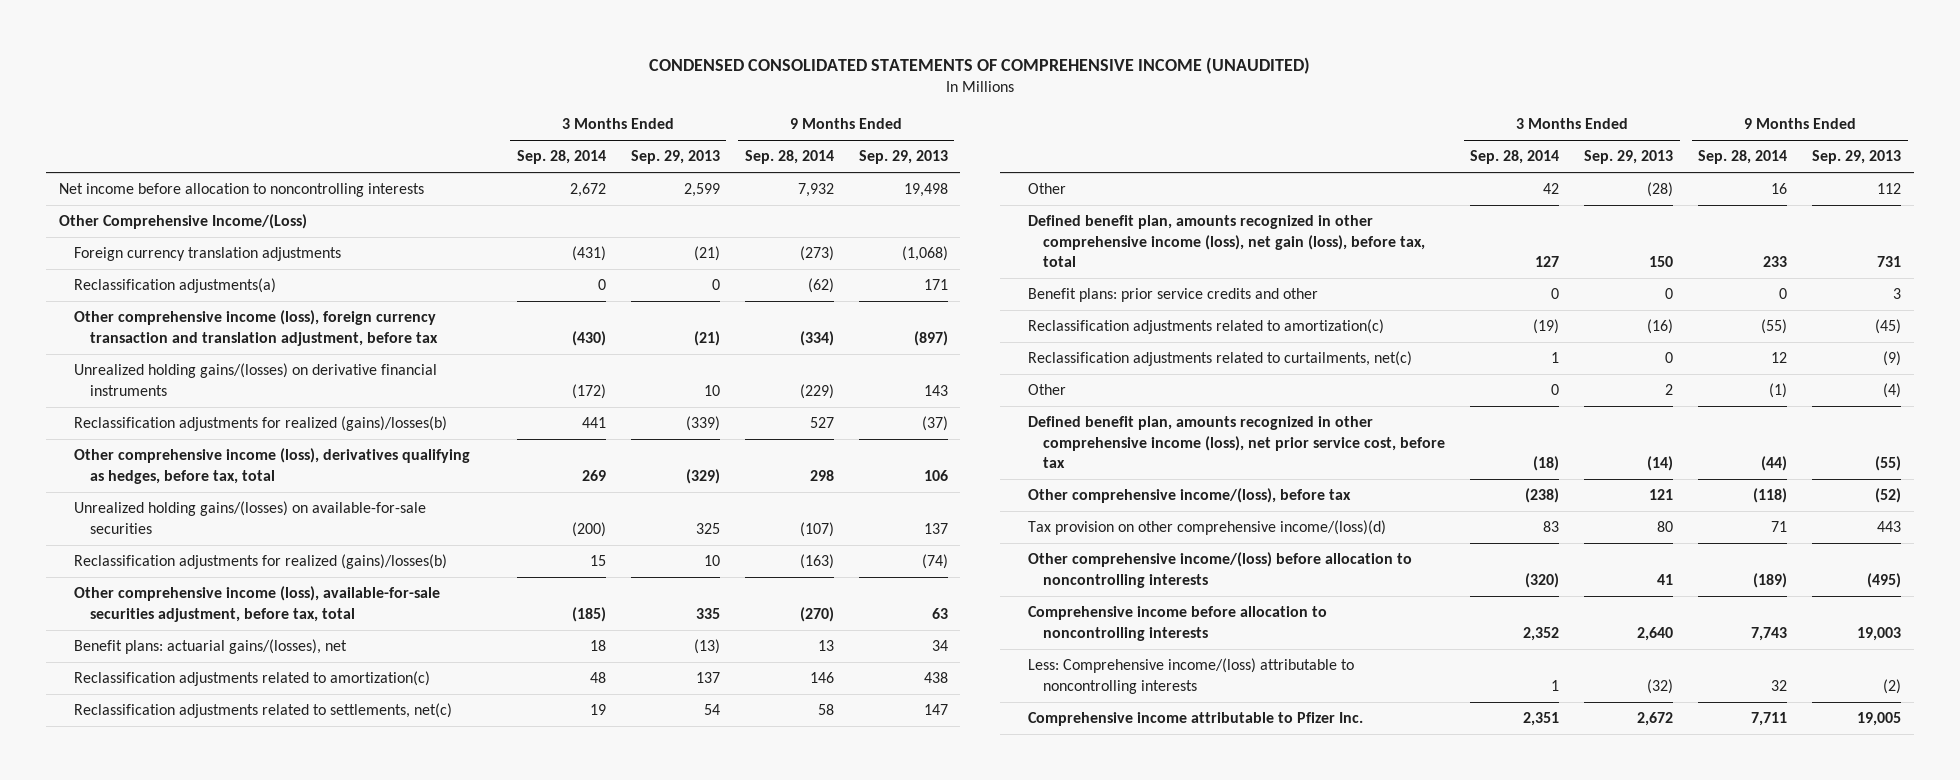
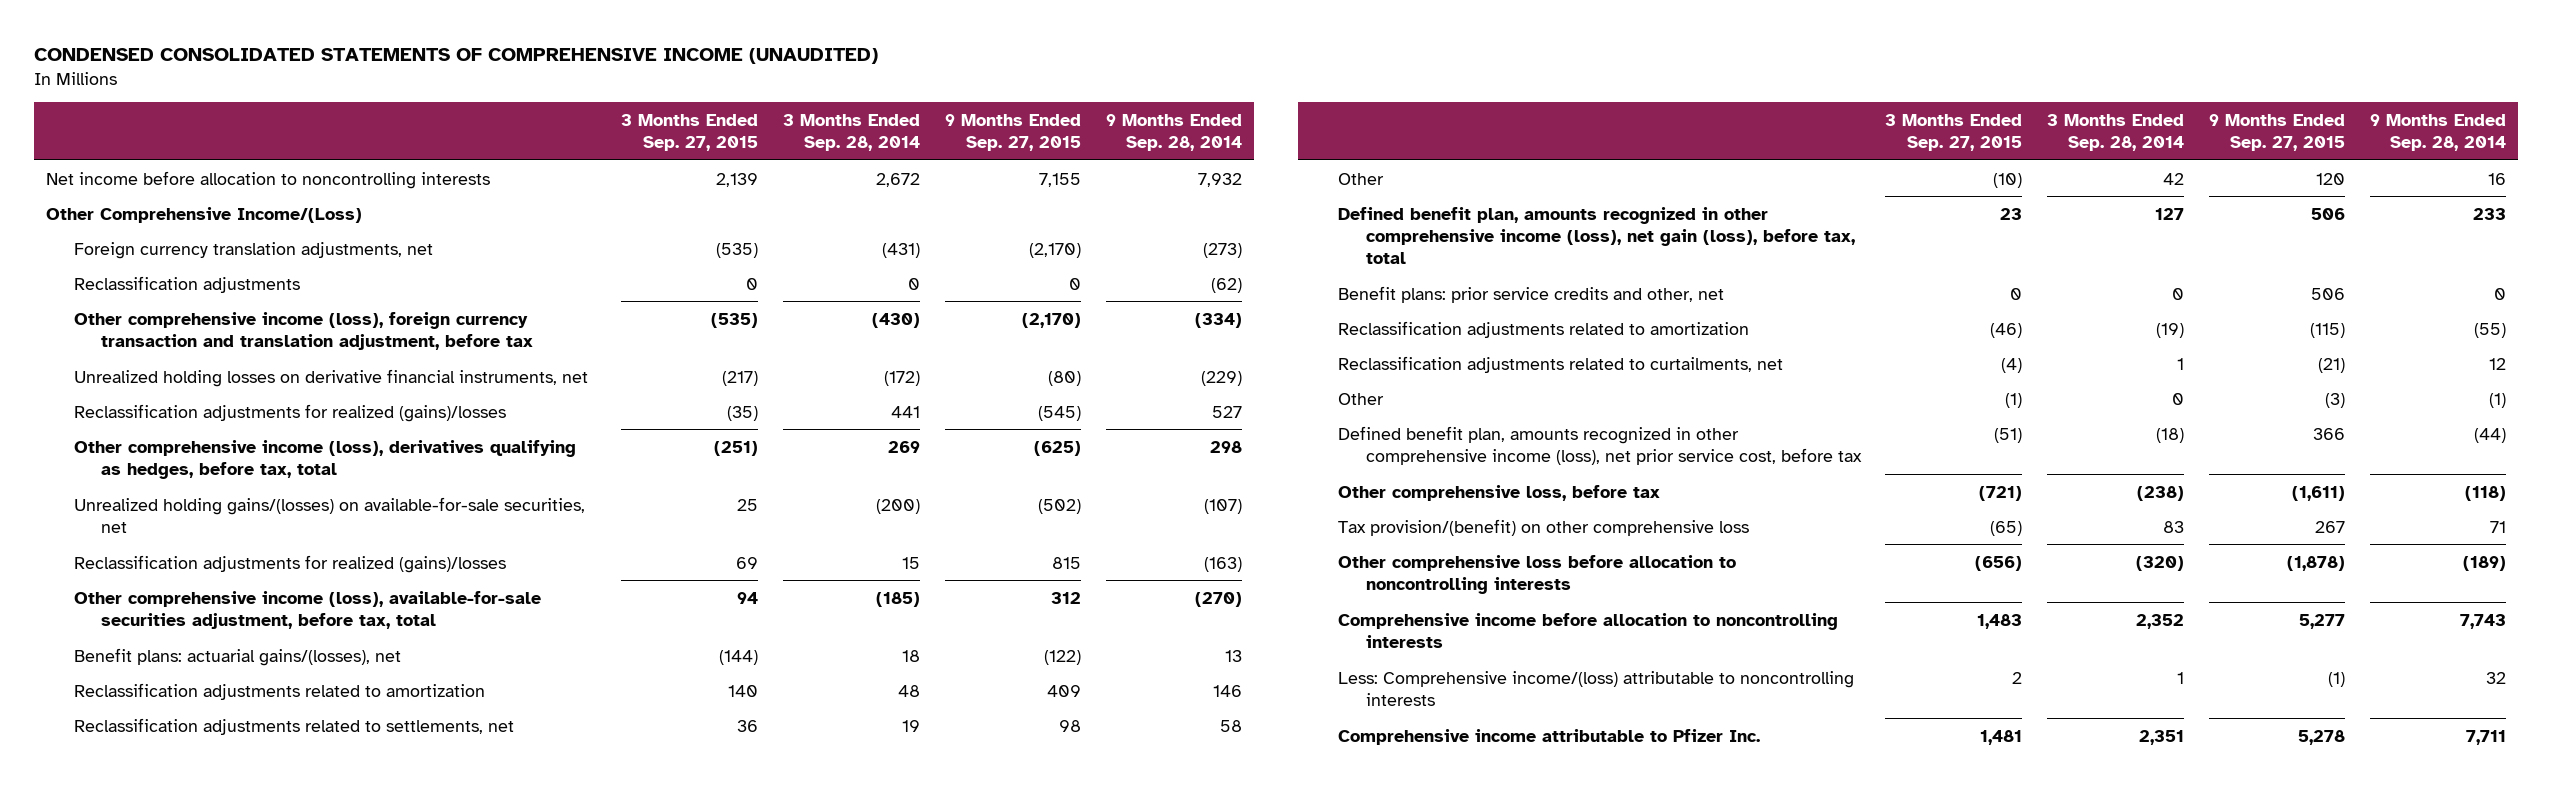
- | 3 Months Ended Sep. 28, 2014 | 3 Months Ended Sep. 29, 2013 | 9 Months Ended Sep. 28, 2014 | 9 Months Ended Sep. 29, 2013
+ | 3 Months Ended Sep. 27, 2015 | 3 Months Ended Sep. 28, 2014 | 9 Months Ended Sep. 27, 2015 | 9 Months Ended Sep. 28, 2014
- Foreign currency translation adjustments | (431) | (21) | (273) | (1,068)
- Reclassification adjustments(a) | 0 | 0 | (62) | 171
+ Foreign currency translation adjustments, net | (535) | (431) | (2,170) | (273)
+ Reclassification adjustments | 0 | 0 | 0 | (62)
- Unrealized holding gains/(losses) on derivative financial instruments | (172) | 10 | (229) | 143
- Reclassification adjustments for realized (gains)/losses(b) | 441 | (339) | 527 | (37)
+ Unrealized holding losses on derivative financial instruments, net | (217) | (172) | (80) | (229)
+ Reclassification adjustments for realized (gains)/losses | (35) | 441 | (545) | 527
- Unrealized holding gains/(losses) on available-for-sale securities | (200) | 325 | (107) | 137
- Reclassification adjustments for realized (gains)/losses(b) | 15 | 10 | (163) | (74)
+ Unrealized holding gains/(losses) on available-for-sale securities, net | 25 | (200) | (502) | (107)
+ Reclassification adjustments for realized (gains)/losses | 69 | 15 | 815 | (163)
- Reclassification adjustments related to amortization(c) | 48 | 137 | 146 | 438
- Reclassification adjustments related to settlements, net(c) | 19 | 54 | 58 | 147
+ Reclassification adjustments related to amortization | 140 | 48 | 409 | 146
+ Reclassification adjustments related to settlements, net | 36 | 19 | 98 | 58
- Benefit plans: prior service credits and other | 0 | 0 | 0 | 3
- Reclassification adjustments related to amortization(c) | (19) | (16) | (55) | (45)
- Reclassification adjustments related to curtailments, net(c) | 1 | 0 | 12 | (9)
+ Benefit plans: prior service credits and other, net | 0 | 0 | 506 | 0
+ Reclassification adjustments related to amortization | (46) | (19) | (115) | (55)
+ Reclassification adjustments related to curtailments, net | (4) | 1 | (21) | 12
- Other comprehensive income/(loss), before tax | (238) | 121 | (118) | (52)
- Tax provision on other comprehensive income/(loss)(d) | 83 | 80 | 71 | 443
- Other comprehensive income/(loss) before allocation to noncontrolling interests | (320) | 41 | (189) | (495)
+ Other comprehensive loss, before tax | (721) | (238) | (1,611) | (118)
+ Tax provision/(benefit) on other comprehensive loss | (65) | 83 | 267 | 71
+ Other comprehensive loss before allocation to noncontrolling interests | (656) | (320) | (1,878) | (189)

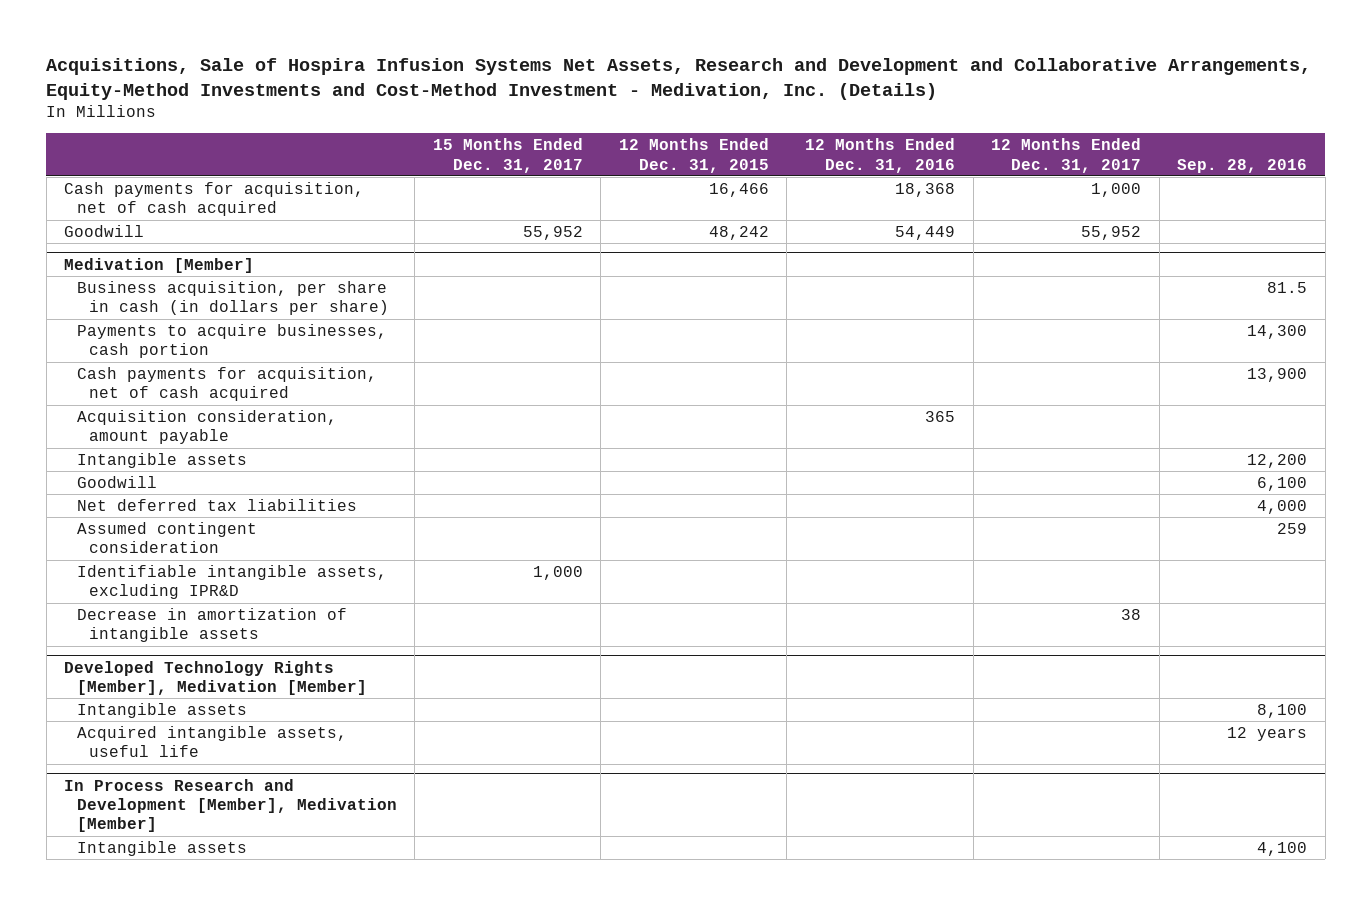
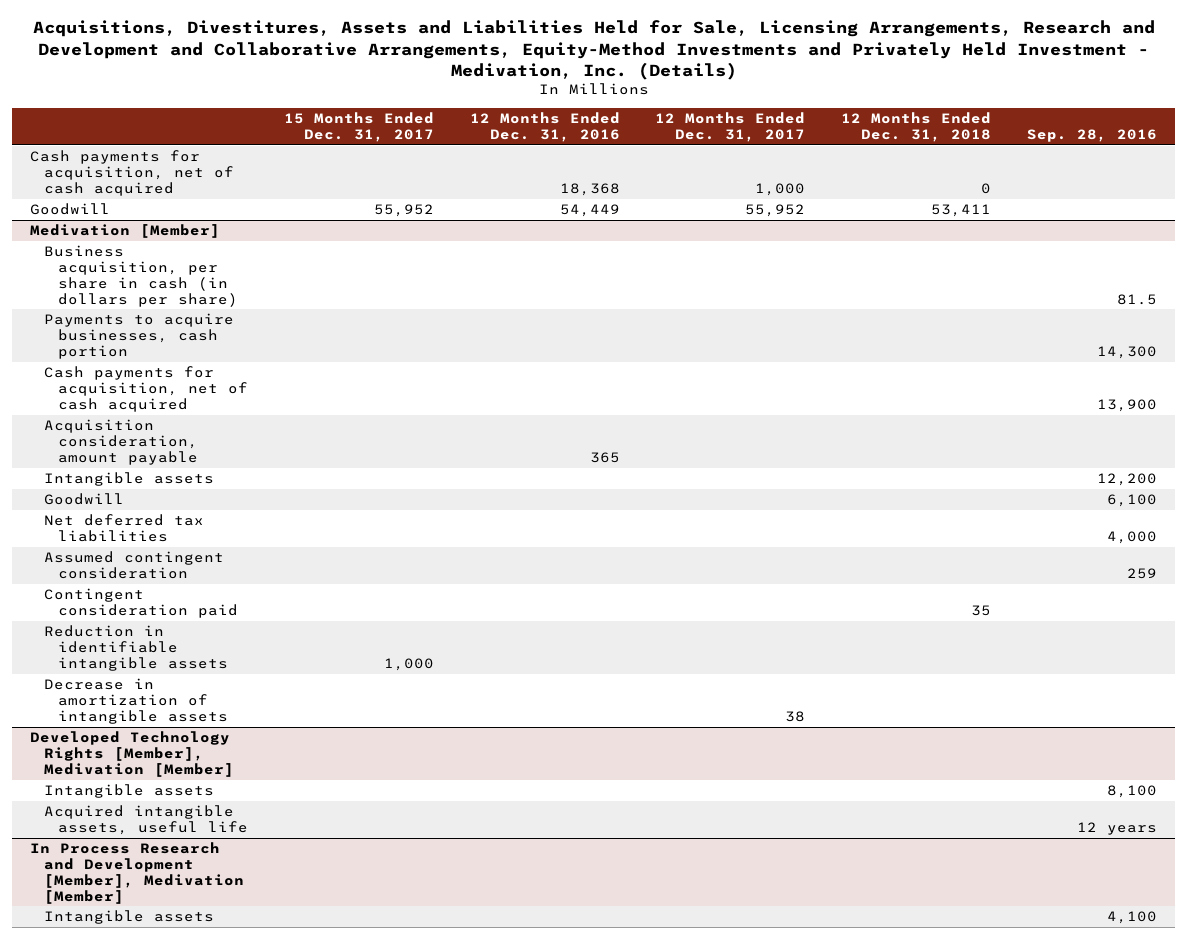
- Acquisitions, Sale of Hospira Infusion Systems Net Assets, Research and Development and Collaborative Arrangements, Equity-Method Investments and Cost-Method Investment - Medivation, Inc. (Details)
+ Acquisitions, Divestitures, Assets and Liabilities Held for Sale, Licensing Arrangements, Research and Development and Collaborative Arrangements, Equity-Method Investments and Privately Held Investment - Medivation, Inc. (Details)
- | 15 Months Ended Dec. 31, 2017 | 12 Months Ended Dec. 31, 2015 | 12 Months Ended Dec. 31, 2016 | 12 Months Ended Dec. 31, 2017 | Sep. 28, 2016
+ | 15 Months Ended Dec. 31, 2017 | 12 Months Ended Dec. 31, 2016 | 12 Months Ended Dec. 31, 2017 | 12 Months Ended Dec. 31, 2018 | Sep. 28, 2016
@ Medivation [Member]
- Identifiable intangible assets, excluding IPR&D | 1,000 | | | |
+ Contingent consideration paid | | | | 35 |
+ Reduction in identifiable intangible assets | 1,000 | | | |

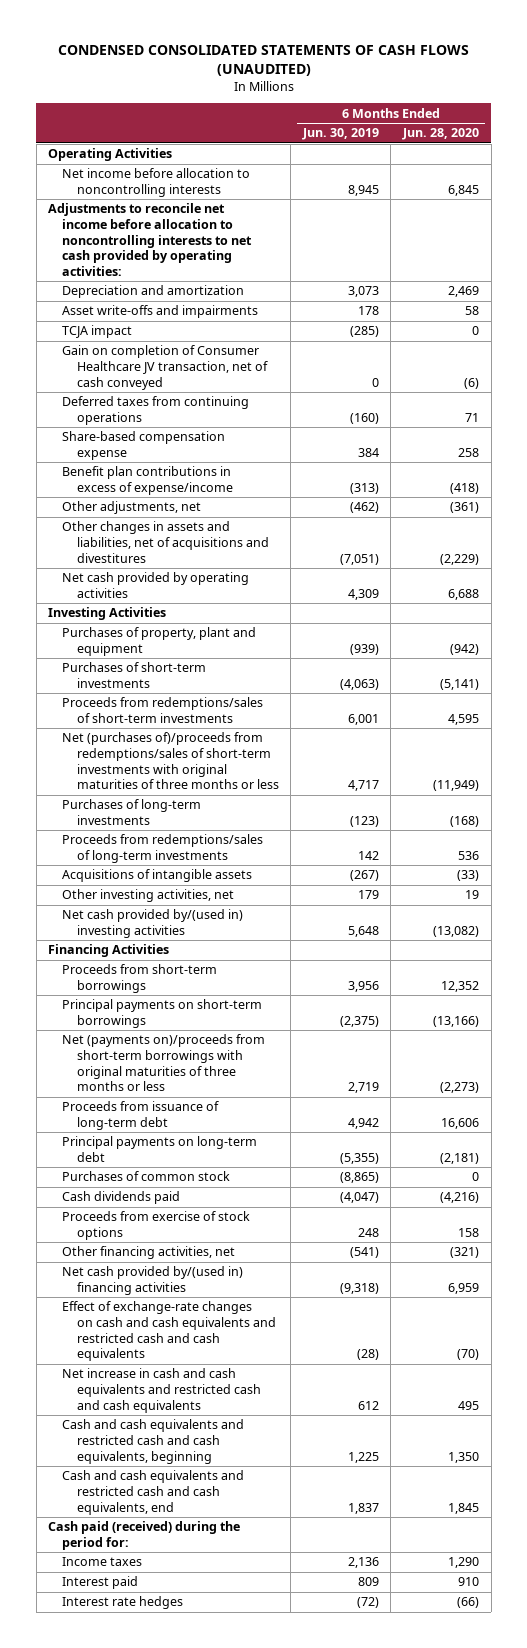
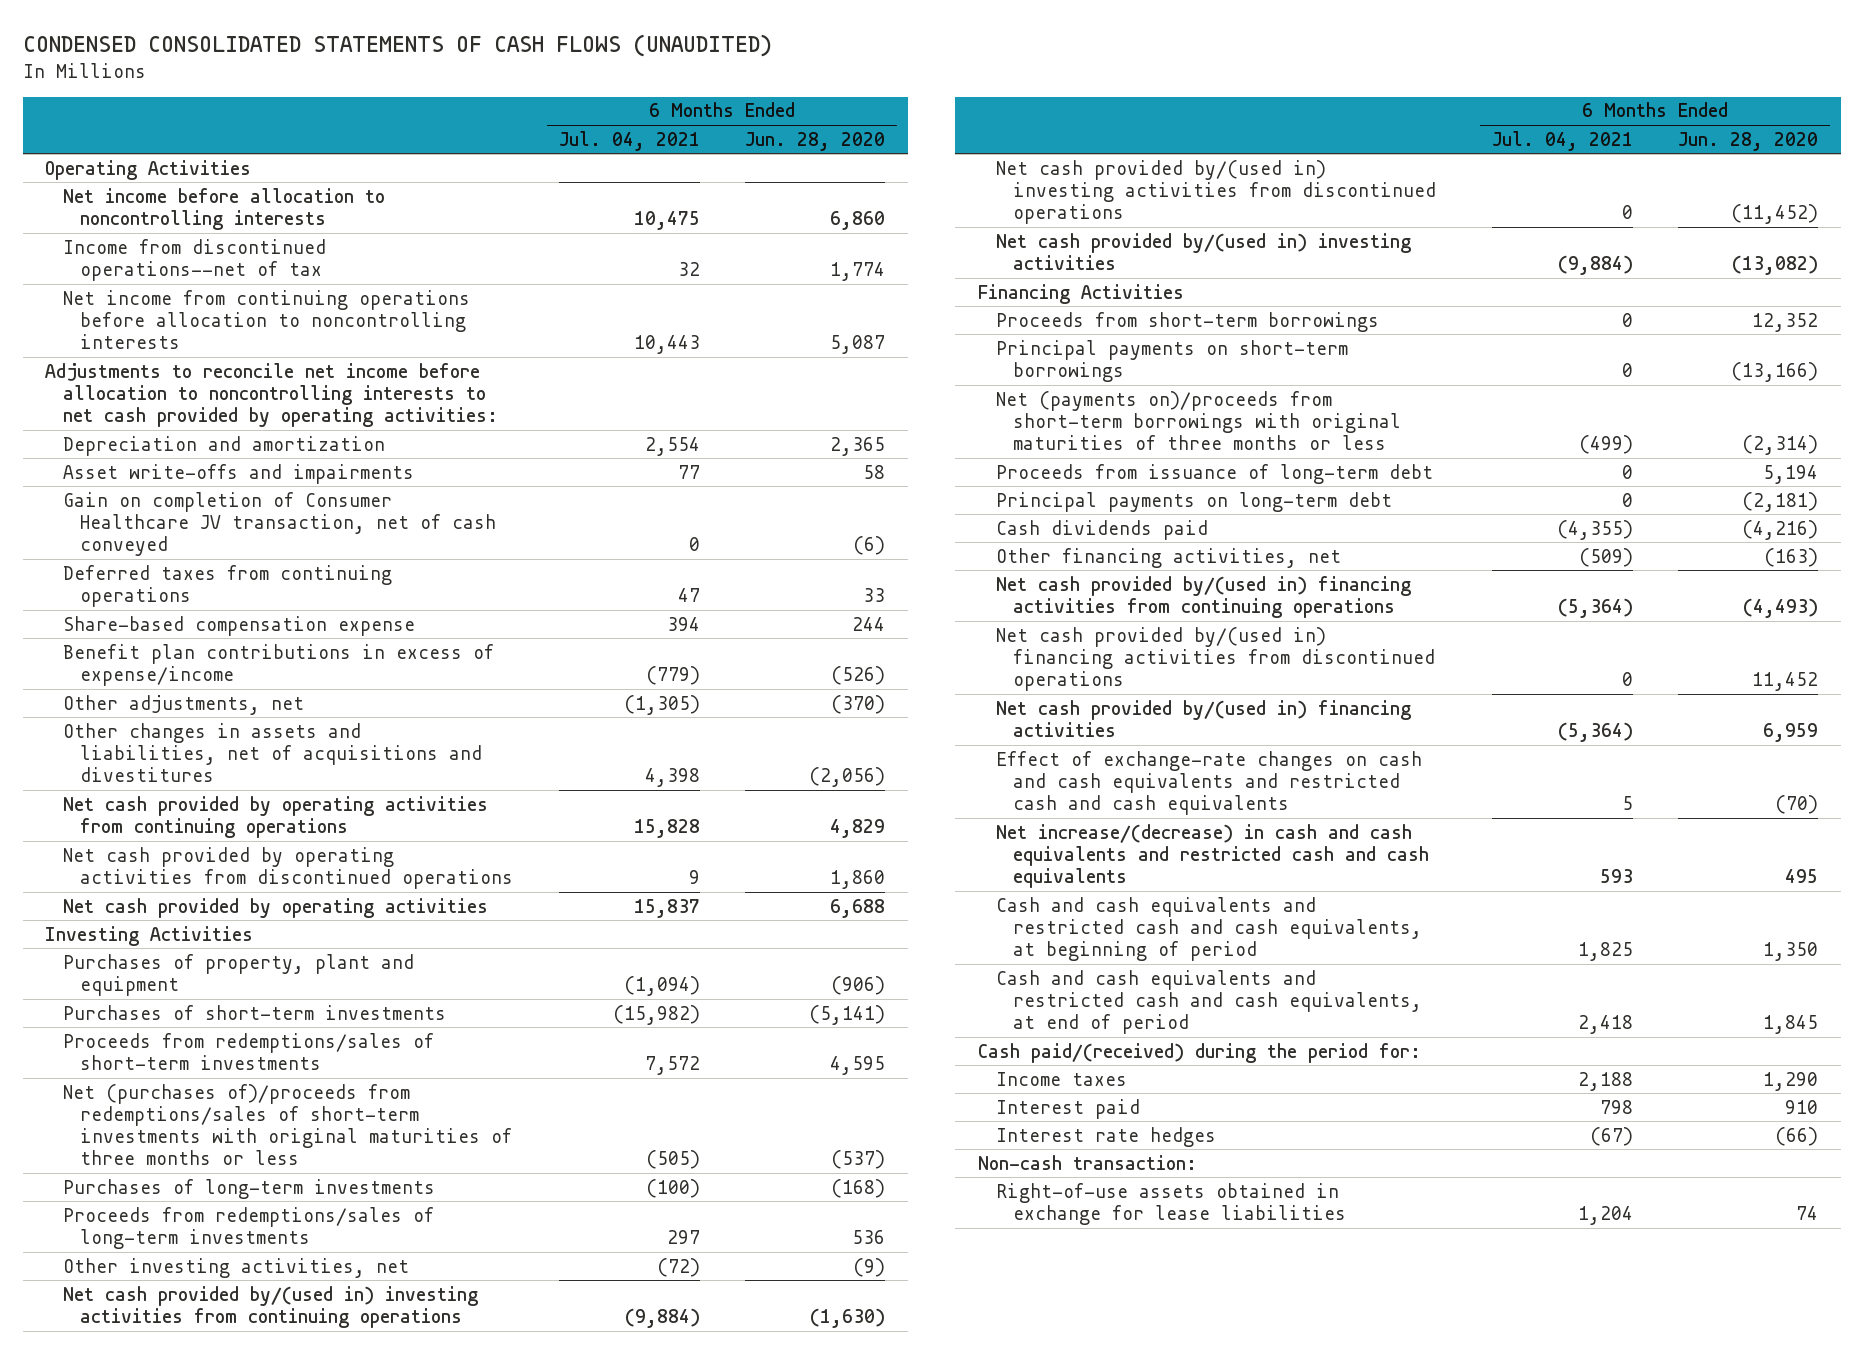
- | 6 Months Ended Jun. 30, 2019 | 6 Months Ended Jun. 28, 2020
+ | 6 Months Ended Jul. 04, 2021 | 6 Months Ended Jun. 28, 2020
- Net income before allocation to noncontrolling interests | 8,945 | 6,845
+ Net income before allocation to noncontrolling interests | 10,475 | 6,860
+ Income from discontinued operations--net of tax | 32 | 1,774
+ Net income from continuing operations before allocation to noncontrolling interests | 10,443 | 5,087
- Depreciation and amortization | 3,073 | 2,469
+ Depreciation and amortization | 2,554 | 2,365
- TCJA impact | (285) | 0
- Deferred taxes from continuing operations | (160) | 71
- Share-based compensation expense | 384 | 258
- Benefit plan contributions in excess of expense/income | (313) | (418)
- Other adjustments, net | (462) | (361)
- Other changes in assets and liabilities, net of acquisitions and divestitures | (7,051) | (2,229)
+ Deferred taxes from continuing operations | 47 | 33
+ Share-based compensation expense | 394 | 244
+ Benefit plan contributions in excess of expense/income | (779) | (526)
+ Other adjustments, net | (1,305) | (370)
+ Other changes in assets and liabilities, net of acquisitions and divestitures | 4,398 | (2,056)
+ Net cash provided by operating activities from continuing operations | 15,828 | 4,829
+ Net cash provided by operating activities from discontinued operations | 9 | 1,860
- Purchases of property, plant and equipment | (939) | (942)
+ Purchases of property, plant and equipment | (1,094) | (906)
- Net (purchases of)/proceeds from redemptions/sales of short-term investments with original maturities of three months or less | 4,717 | (11,949)
+ Net (purchases of)/proceeds from redemptions/sales of short-term investments with original maturities of three months or less | (505) | (537)
- Acquisitions of intangible assets | (267) | (33)
- Other investing activities, net | 179 | 19
+ Other investing activities, net | (72) | (9)
+ Net cash provided by/(used in) investing activities from continuing operations | (9,884) | (1,630)
+ Net cash provided by/(used in) investing activities from discontinued operations | 0 | (11,452)
- Net (payments on)/proceeds from short-term borrowings with original maturities of three months or less | 2,719 | (2,273)
- Proceeds from issuance of long-term debt | 4,942 | 16,606
+ Net (payments on)/proceeds from short-term borrowings with original maturities of three months or less | (499) | (2,314)
+ Proceeds from issuance of long-term debt | 0 | 5,194
- Purchases of common stock | (8,865) | 0
- Proceeds from exercise of stock options | 248 | 158
- Other financing activities, net | (541) | (321)
+ Other financing activities, net | (509) | (163)
+ Net cash provided by/(used in) financing activities from continuing operations | (5,364) | (4,493)
+ Net cash provided by/(used in) financing activities from discontinued operations | 0 | 11,452
- Net increase in cash and cash equivalents and restricted cash and cash equivalents | 612 | 495
- Cash and cash equivalents and restricted cash and cash equivalents, beginning | 1,225 | 1,350
- Cash and cash equivalents and restricted cash and cash equivalents, end | 1,837 | 1,845
- Cash paid (received) during the period for:
+ Net increase/(decrease) in cash and cash equivalents and restricted cash and cash equivalents | 593 | 495
+ Cash and cash equivalents and restricted cash and cash equivalents, at beginning of period | 1,825 | 1,350
+ Cash and cash equivalents and restricted cash and cash equivalents, at end of period | 2,418 | 1,845
+ Cash paid/(received) during the period for:
+ Non-cash transaction:
+ Right-of-use assets obtained in exchange for lease liabilities | 1,204 | 74

